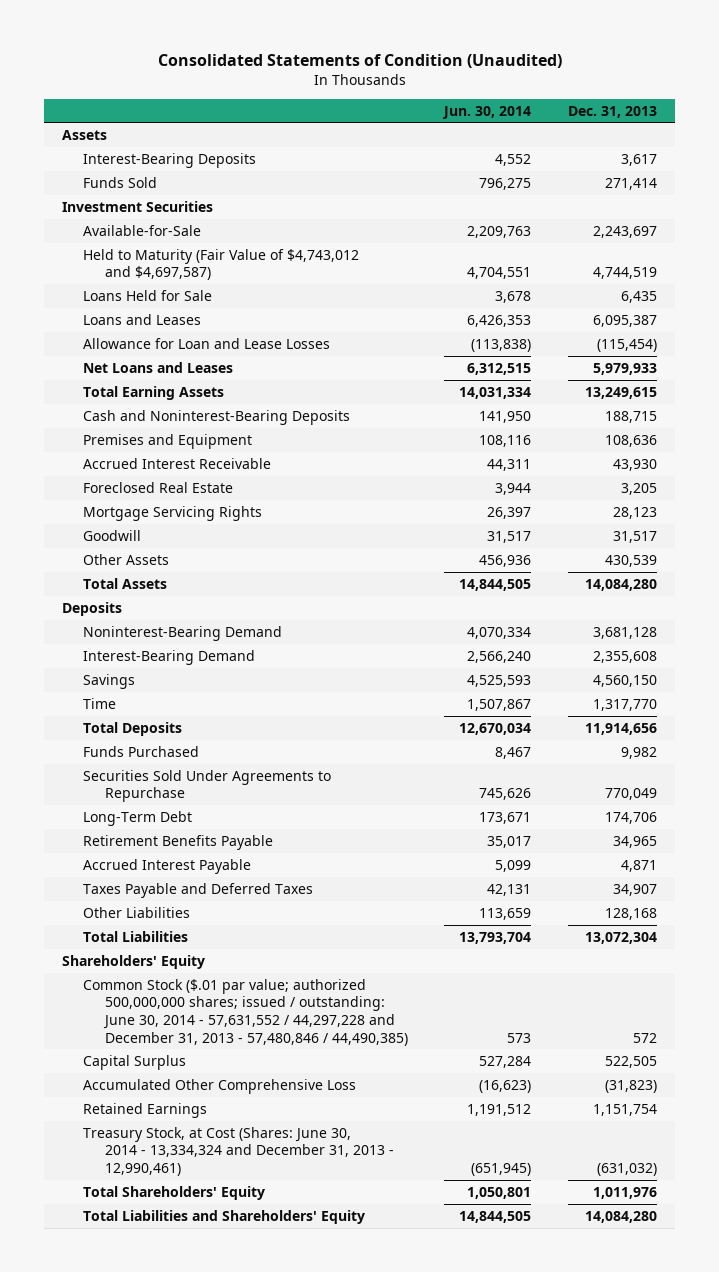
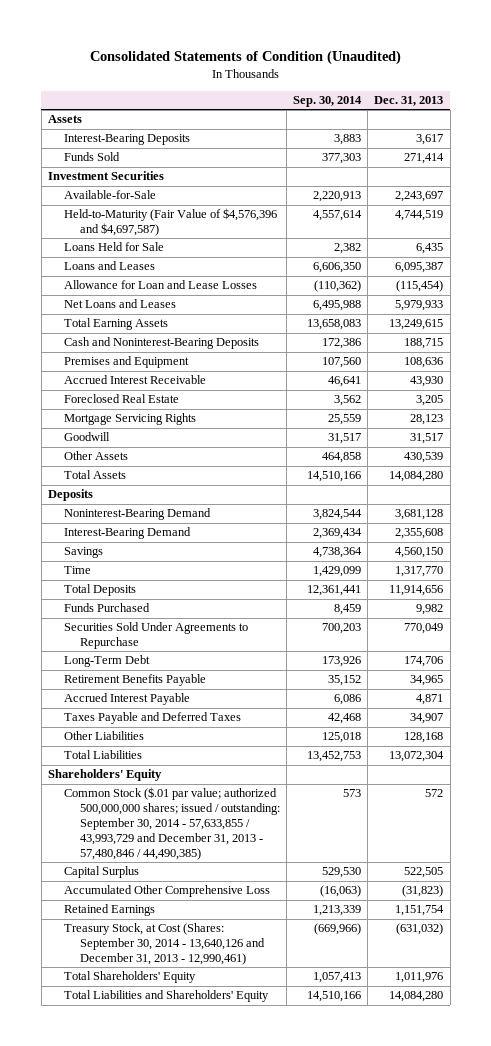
- | Jun. 30, 2014 | Dec. 31, 2013
+ | Sep. 30, 2014 | Dec. 31, 2013
- Held to Maturity (Fair Value of $4,743,012 and $4,697,587) | 4,704,551 | 4,744,519
+ Held-to-Maturity (Fair Value of $4,576,396 and $4,697,587) | 4,557,614 | 4,744,519
- Common Stock ($.01 par value; authorized 500,000,000 shares; issued / outstanding: June 30, 2014 - 57,631,552 / 44,297,228 and December 31, 2013 - 57,480,846 / 44,490,385) | 573 | 572
+ Common Stock ($.01 par value; authorized 500,000,000 shares; issued / outstanding: September 30, 2014 - 57,633,855 / 43,993,729 and December 31, 2013 - 57,480,846 / 44,490,385) | 573 | 572
- Treasury Stock, at Cost (Shares: June 30, 2014 - 13,334,324 and December 31, 2013 - 12,990,461) | (651,945) | (631,032)
+ Treasury Stock, at Cost (Shares: September 30, 2014 - 13,640,126 and December 31, 2013 - 12,990,461) | (669,966) | (631,032)

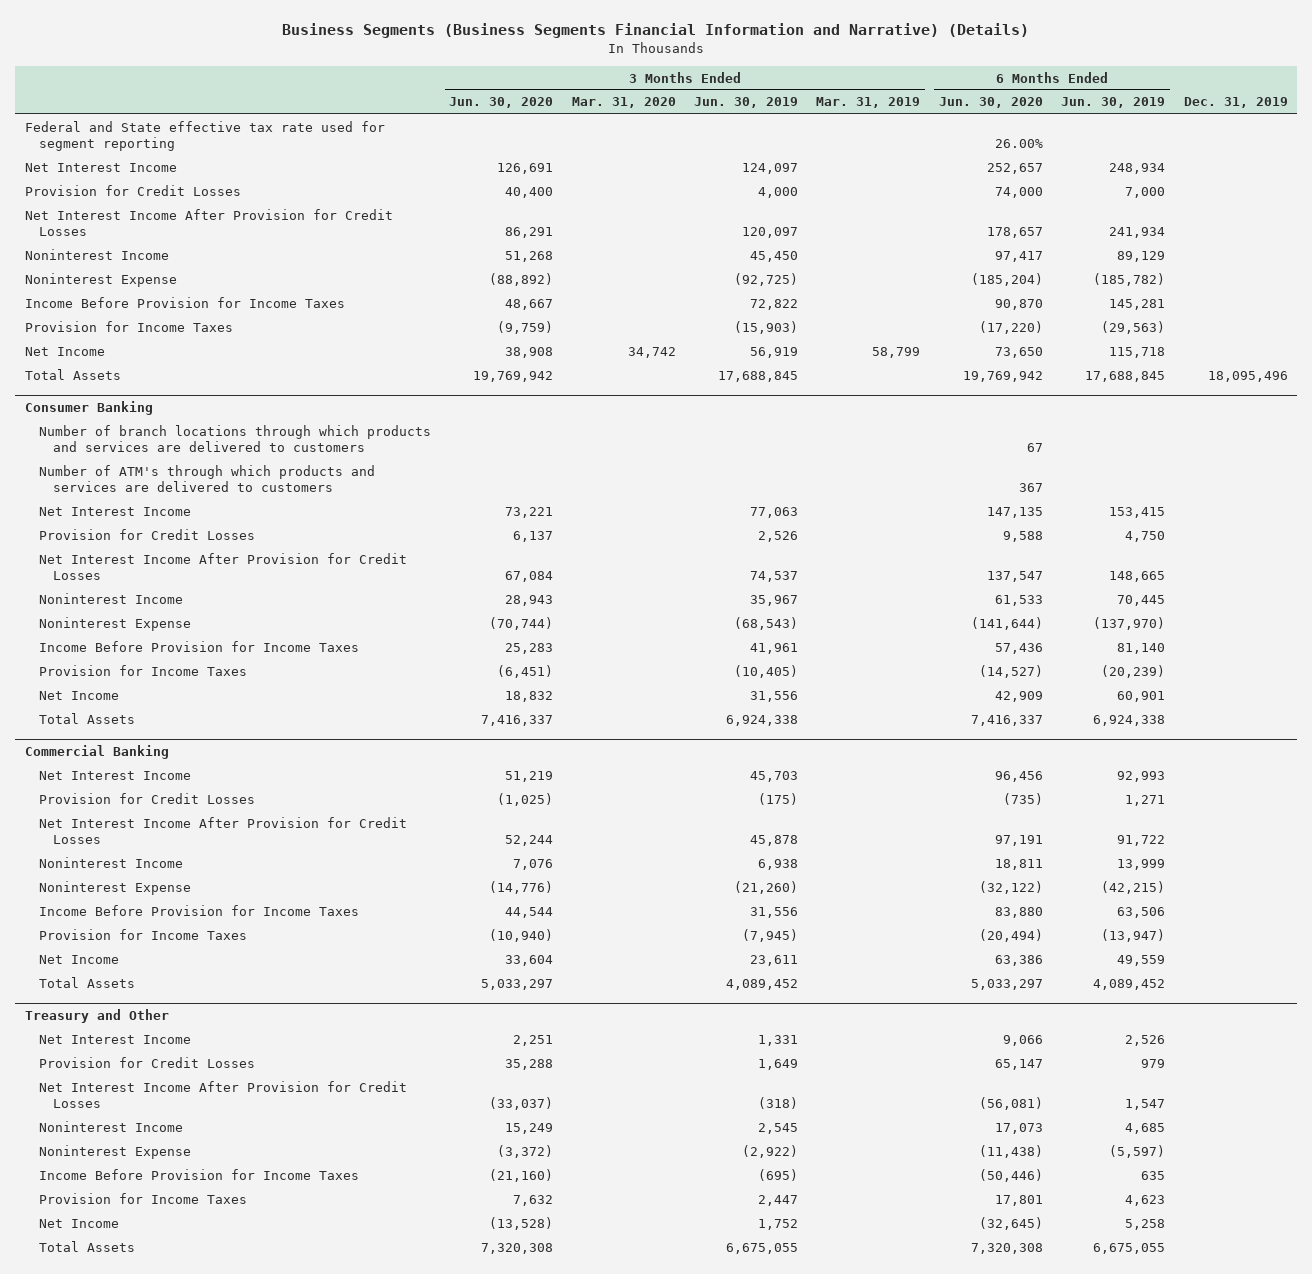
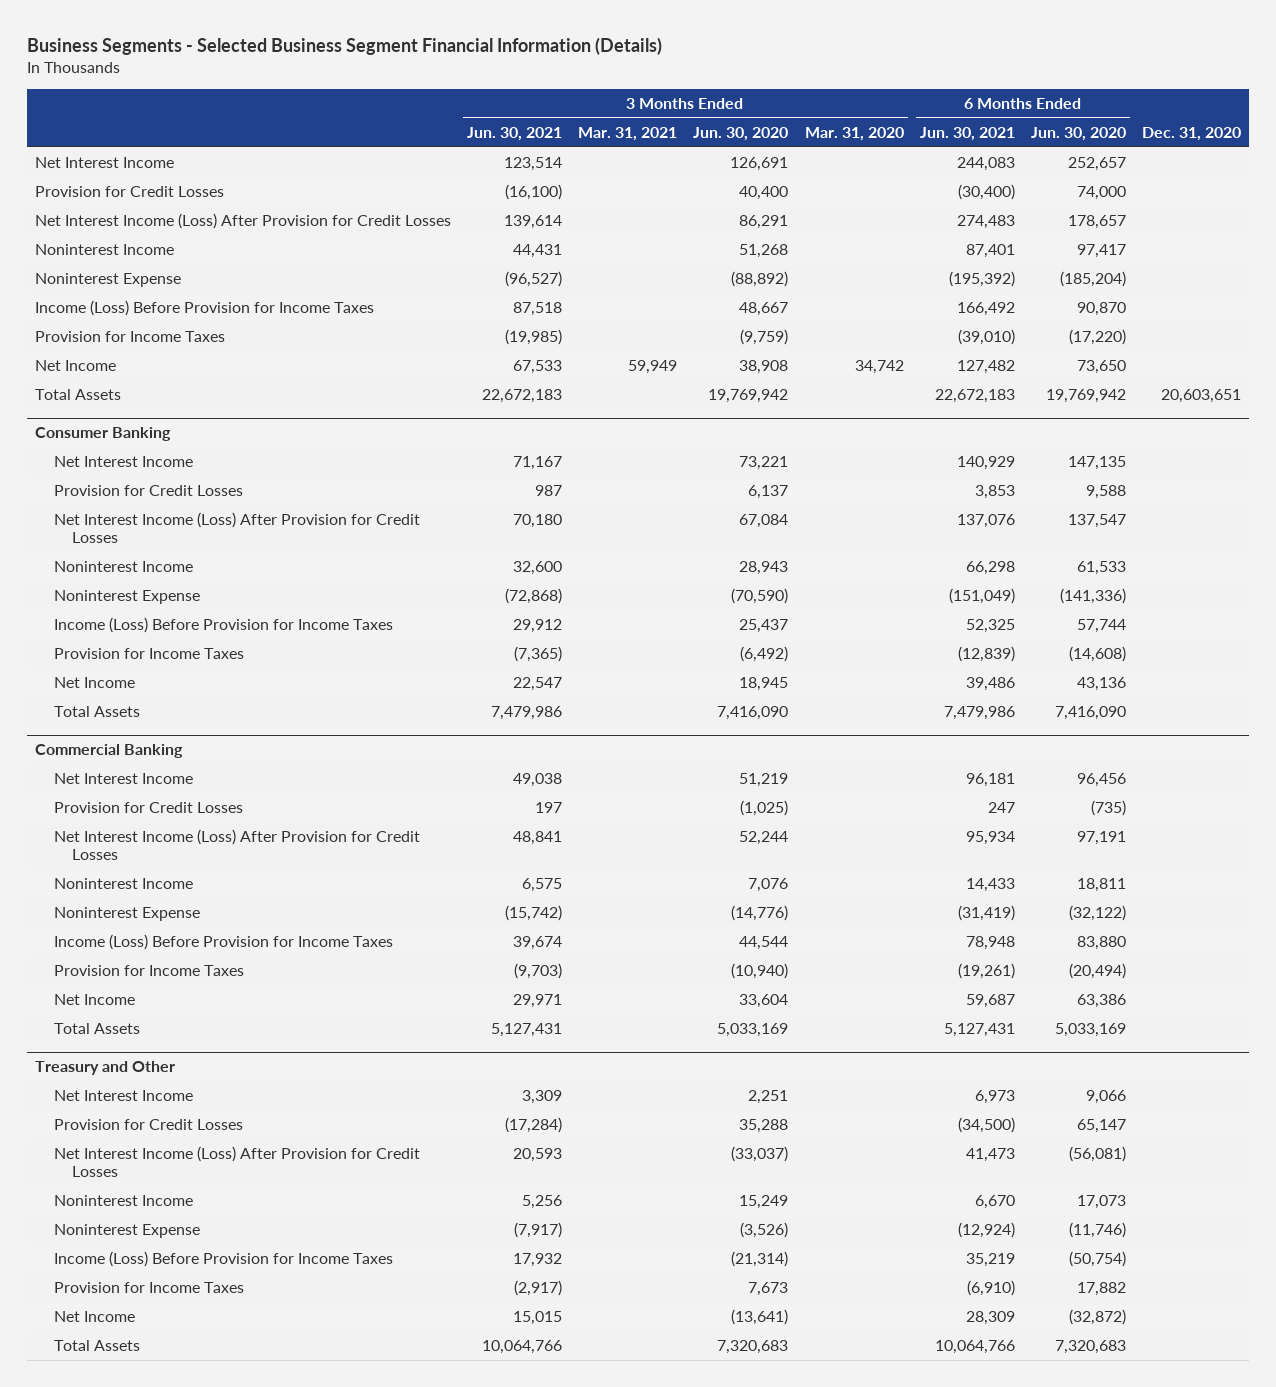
- Business Segments (Business Segments Financial Information and Narrative) (Details)
+ Business Segments - Selected Business Segment Financial Information (Details)
- | 3 Months Ended Jun. 30, 2020 | 3 Months Ended Mar. 31, 2020 | 3 Months Ended Jun. 30, 2019 | 3 Months Ended Mar. 31, 2019 | 6 Months Ended Jun. 30, 2020 | 6 Months Ended Jun. 30, 2019 | Dec. 31, 2019
+ | 3 Months Ended Jun. 30, 2021 | 3 Months Ended Mar. 31, 2021 | 3 Months Ended Jun. 30, 2020 | 3 Months Ended Mar. 31, 2020 | 6 Months Ended Jun. 30, 2021 | 6 Months Ended Jun. 30, 2020 | Dec. 31, 2020
- Federal and State effective tax rate used for segment reporting | | | | | 26.00% | |
- Net Interest Income After Provision for Credit Losses | 86,291 | | 120,097 | | 178,657 | 241,934 |
+ Net Interest Income (Loss) After Provision for Credit Losses | 139,614 | | 86,291 | | 274,483 | 178,657 |
- Income Before Provision for Income Taxes | 48,667 | | 72,822 | | 90,870 | 145,281 |
+ Income (Loss) Before Provision for Income Taxes | 87,518 | | 48,667 | | 166,492 | 90,870 |
@ Consumer Banking
- Number of branch locations through which products and services are delivered to customers | | | | | 67 | |
- Number of ATM's through which products and services are delivered to customers | | | | | 367 | |
- Net Interest Income After Provision for Credit Losses | 67,084 | | 74,537 | | 137,547 | 148,665 |
+ Net Interest Income (Loss) After Provision for Credit Losses | 70,180 | | 67,084 | | 137,076 | 137,547 |
- Noninterest Expense | (70,744) | | (68,543) | | (141,644) | (137,970) |
- Income Before Provision for Income Taxes | 25,283 | | 41,961 | | 57,436 | 81,140 |
- Provision for Income Taxes | (6,451) | | (10,405) | | (14,527) | (20,239) |
- Net Income | 18,832 | | 31,556 | | 42,909 | 60,901 |
- Total Assets | 7,416,337 | | 6,924,338 | | 7,416,337 | 6,924,338 |
+ Noninterest Expense | (72,868) | | (70,590) | | (151,049) | (141,336) |
+ Income (Loss) Before Provision for Income Taxes | 29,912 | | 25,437 | | 52,325 | 57,744 |
+ Provision for Income Taxes | (7,365) | | (6,492) | | (12,839) | (14,608) |
+ Net Income | 22,547 | | 18,945 | | 39,486 | 43,136 |
+ Total Assets | 7,479,986 | | 7,416,090 | | 7,479,986 | 7,416,090 |
@ Commercial Banking
- Net Interest Income After Provision for Credit Losses | 52,244 | | 45,878 | | 97,191 | 91,722 |
+ Net Interest Income (Loss) After Provision for Credit Losses | 48,841 | | 52,244 | | 95,934 | 97,191 |
- Income Before Provision for Income Taxes | 44,544 | | 31,556 | | 83,880 | 63,506 |
+ Income (Loss) Before Provision for Income Taxes | 39,674 | | 44,544 | | 78,948 | 83,880 |
- Total Assets | 5,033,297 | | 4,089,452 | | 5,033,297 | 4,089,452 |
+ Total Assets | 5,127,431 | | 5,033,169 | | 5,127,431 | 5,033,169 |
@ Treasury and Other
- Net Interest Income After Provision for Credit Losses | (33,037) | | (318) | | (56,081) | 1,547 |
+ Net Interest Income (Loss) After Provision for Credit Losses | 20,593 | | (33,037) | | 41,473 | (56,081) |
- Noninterest Expense | (3,372) | | (2,922) | | (11,438) | (5,597) |
- Income Before Provision for Income Taxes | (21,160) | | (695) | | (50,446) | 635 |
- Provision for Income Taxes | 7,632 | | 2,447 | | 17,801 | 4,623 |
- Net Income | (13,528) | | 1,752 | | (32,645) | 5,258 |
- Total Assets | 7,320,308 | | 6,675,055 | | 7,320,308 | 6,675,055 |
+ Noninterest Expense | (7,917) | | (3,526) | | (12,924) | (11,746) |
+ Income (Loss) Before Provision for Income Taxes | 17,932 | | (21,314) | | 35,219 | (50,754) |
+ Provision for Income Taxes | (2,917) | | 7,673 | | (6,910) | 17,882 |
+ Net Income | 15,015 | | (13,641) | | 28,309 | (32,872) |
+ Total Assets | 10,064,766 | | 7,320,683 | | 10,064,766 | 7,320,683 |

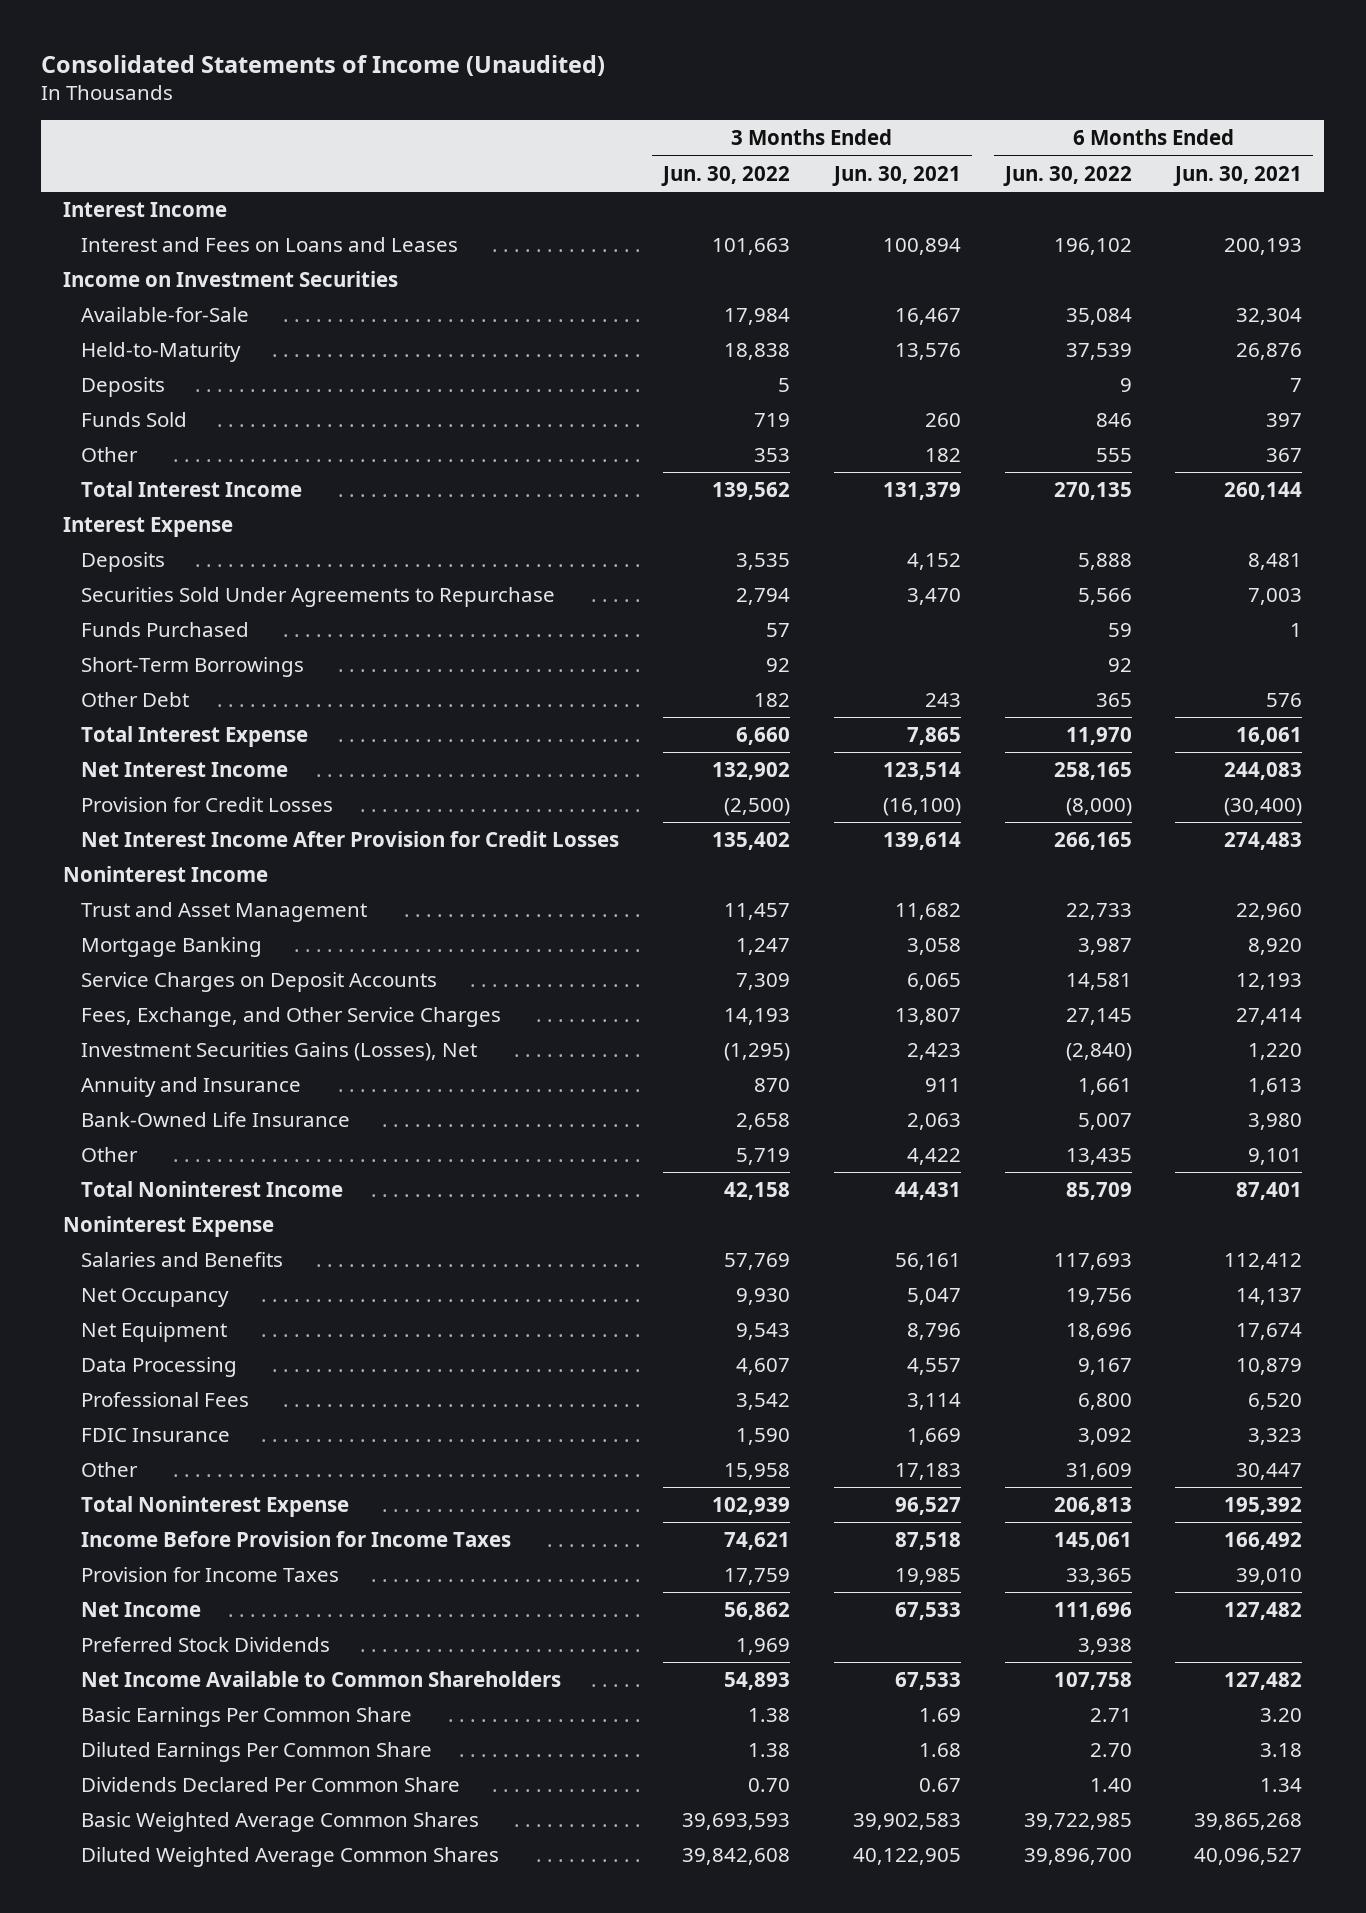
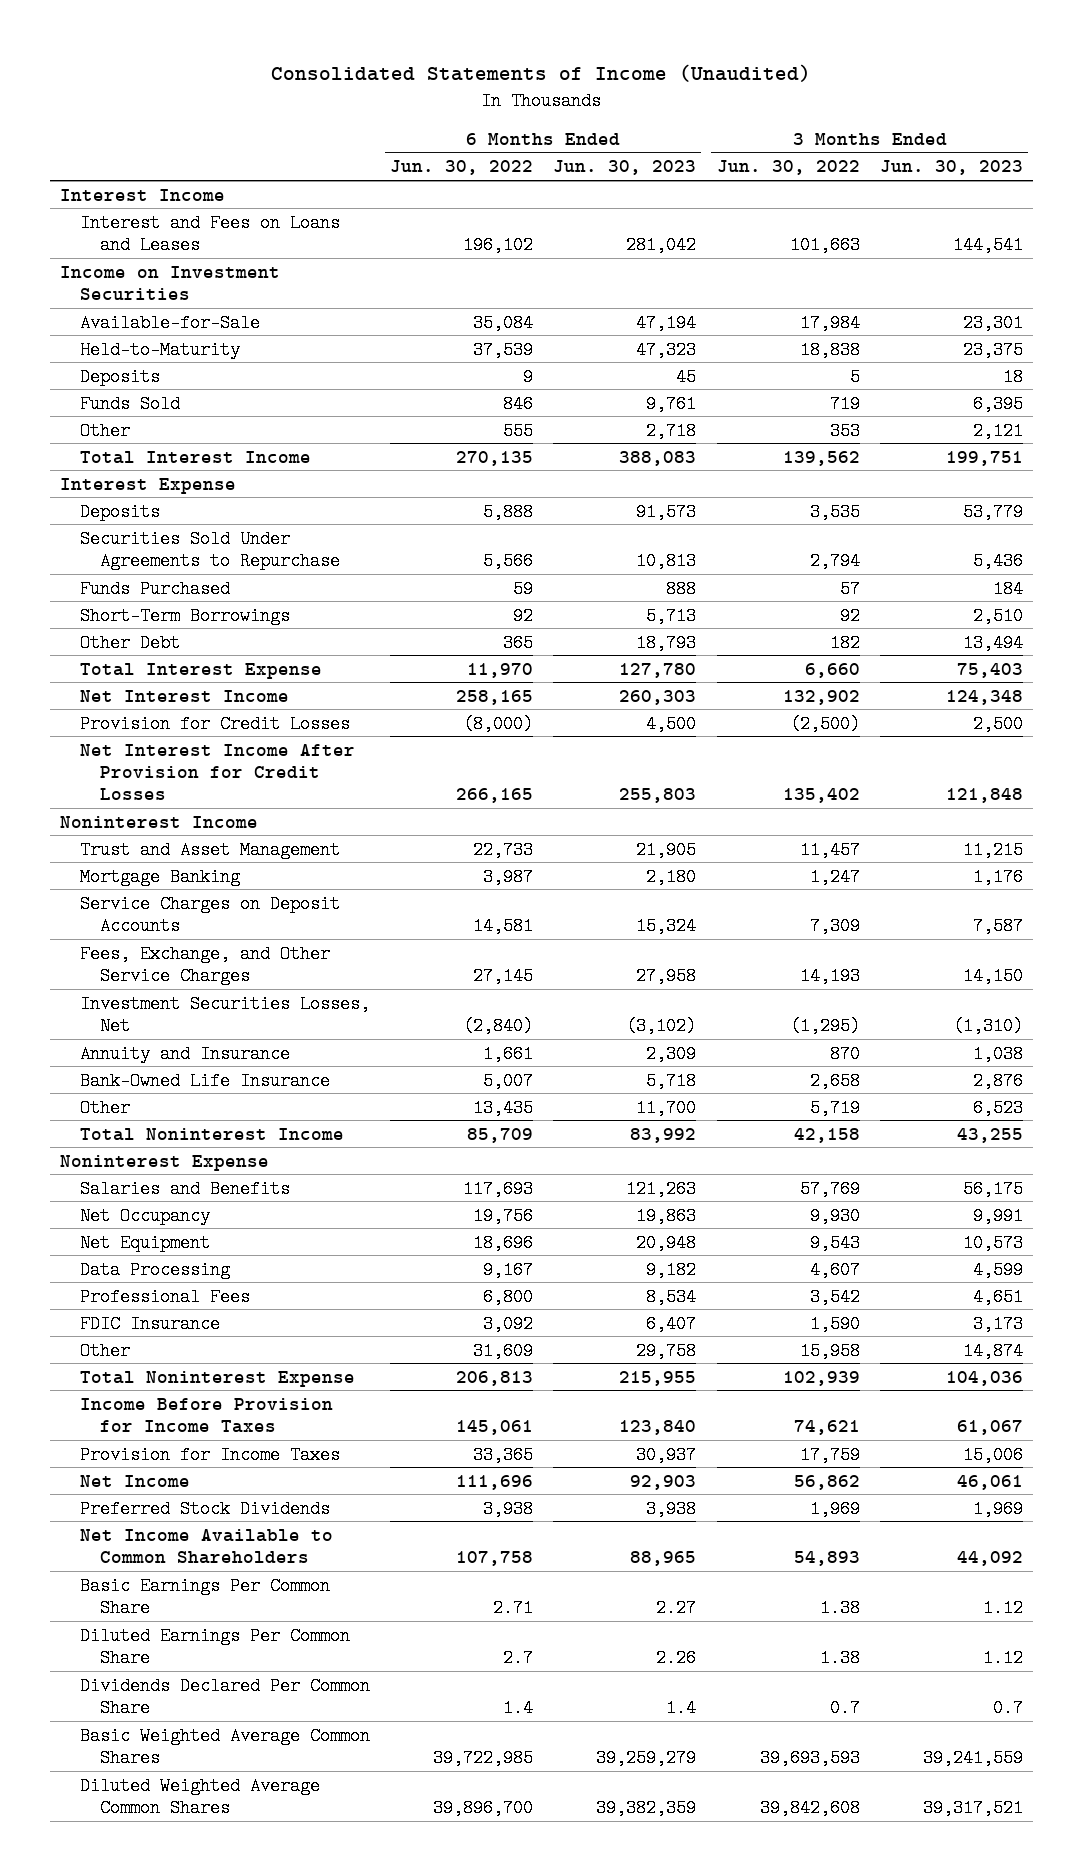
- | 3 Months Ended Jun. 30, 2022 | 3 Months Ended Jun. 30, 2021 | 6 Months Ended Jun. 30, 2022 | 6 Months Ended Jun. 30, 2021
+ | 6 Months Ended Jun. 30, 2022 | 6 Months Ended Jun. 30, 2023 | 3 Months Ended Jun. 30, 2022 | 3 Months Ended Jun. 30, 2023
- Investment Securities Gains (Losses), Net | (1,295) | 2,423 | (2,840) | 1,220
+ Investment Securities Losses, Net | (2,840) | (3,102) | (1,295) | (1,310)
- Diluted Earnings Per Common Share | 1.38 | 1.68 | 2.70 | 3.18
- Dividends Declared Per Common Share | 0.70 | 0.67 | 1.40 | 1.34
+ Diluted Earnings Per Common Share | 2.7 | 2.26 | 1.38 | 1.12
+ Dividends Declared Per Common Share | 1.4 | 1.4 | 0.7 | 0.7

